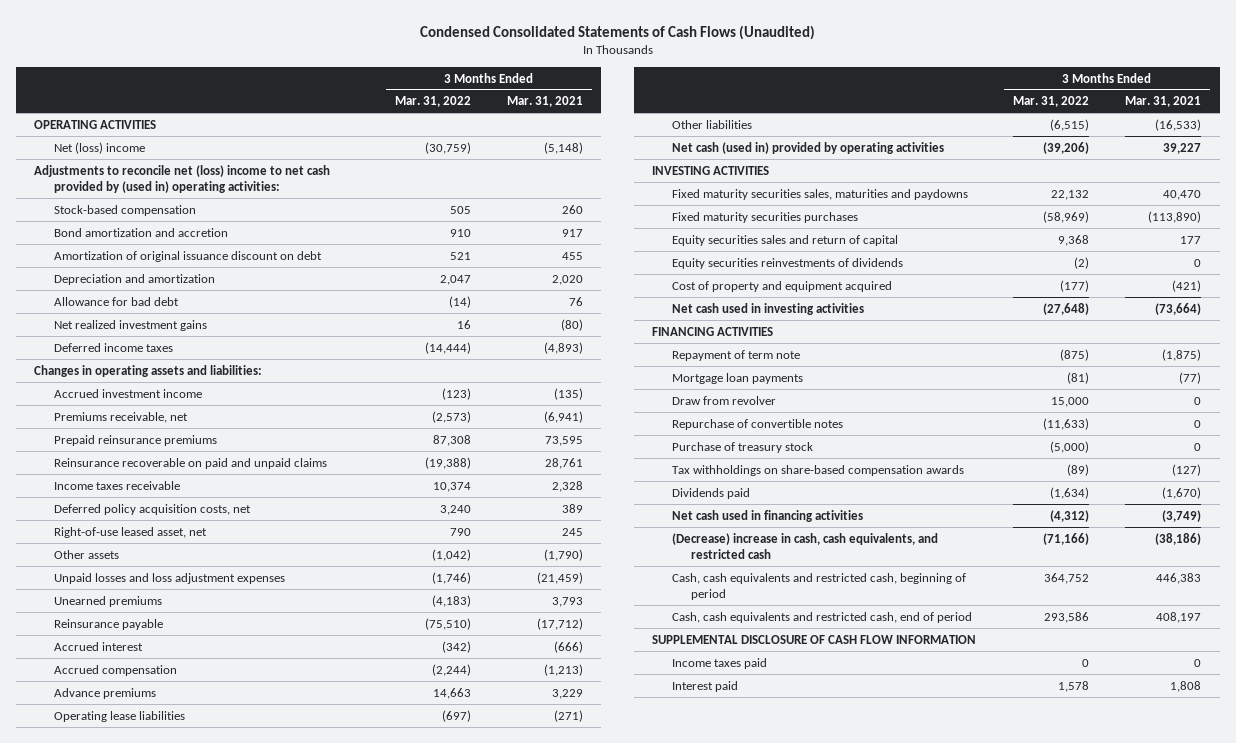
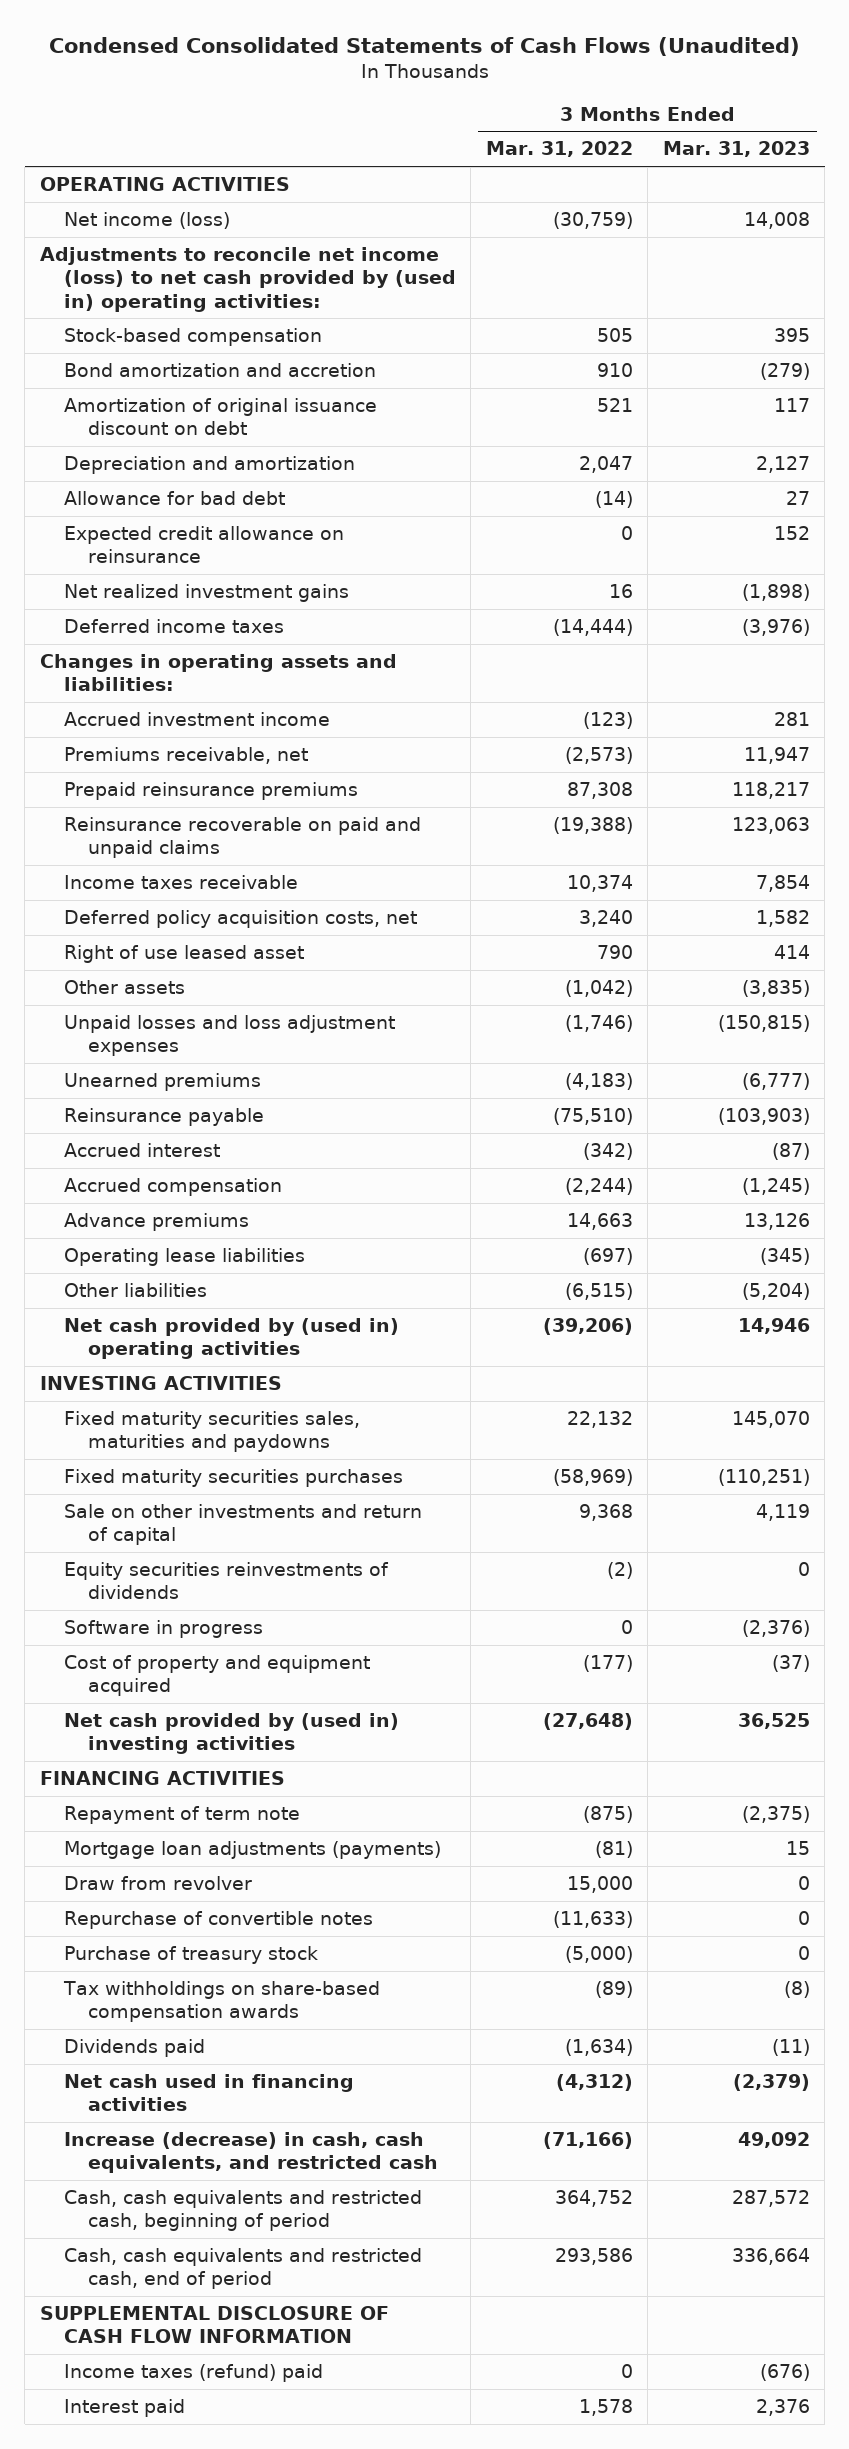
- | 3 Months Ended Mar. 31, 2022 | 3 Months Ended Mar. 31, 2021
+ | 3 Months Ended Mar. 31, 2022 | 3 Months Ended Mar. 31, 2023
- Net (loss) income | (30,759) | (5,148)
- Adjustments to reconcile net (loss) income to net cash provided by (used in) operating activities:
+ Net income (loss) | (30,759) | 14,008
+ Adjustments to reconcile net income (loss) to net cash provided by (used in) operating activities:
+ Expected credit allowance on reinsurance | 0 | 152
- Right-of-use leased asset, net | 790 | 245
+ Right of use leased asset | 790 | 414
- Net cash (used in) provided by operating activities | (39,206) | 39,227
+ Net cash provided by (used in) operating activities | (39,206) | 14,946
- Equity securities sales and return of capital | 9,368 | 177
+ Sale on other investments and return of capital | 9,368 | 4,119
+ Software in progress | 0 | (2,376)
- Net cash used in investing activities | (27,648) | (73,664)
+ Net cash provided by (used in) investing activities | (27,648) | 36,525
- Mortgage loan payments | (81) | (77)
+ Mortgage loan adjustments (payments) | (81) | 15
- (Decrease) increase in cash, cash equivalents, and restricted cash | (71,166) | (38,186)
+ Increase (decrease) in cash, cash equivalents, and restricted cash | (71,166) | 49,092
- Income taxes paid | 0 | 0
+ Income taxes (refund) paid | 0 | (676)

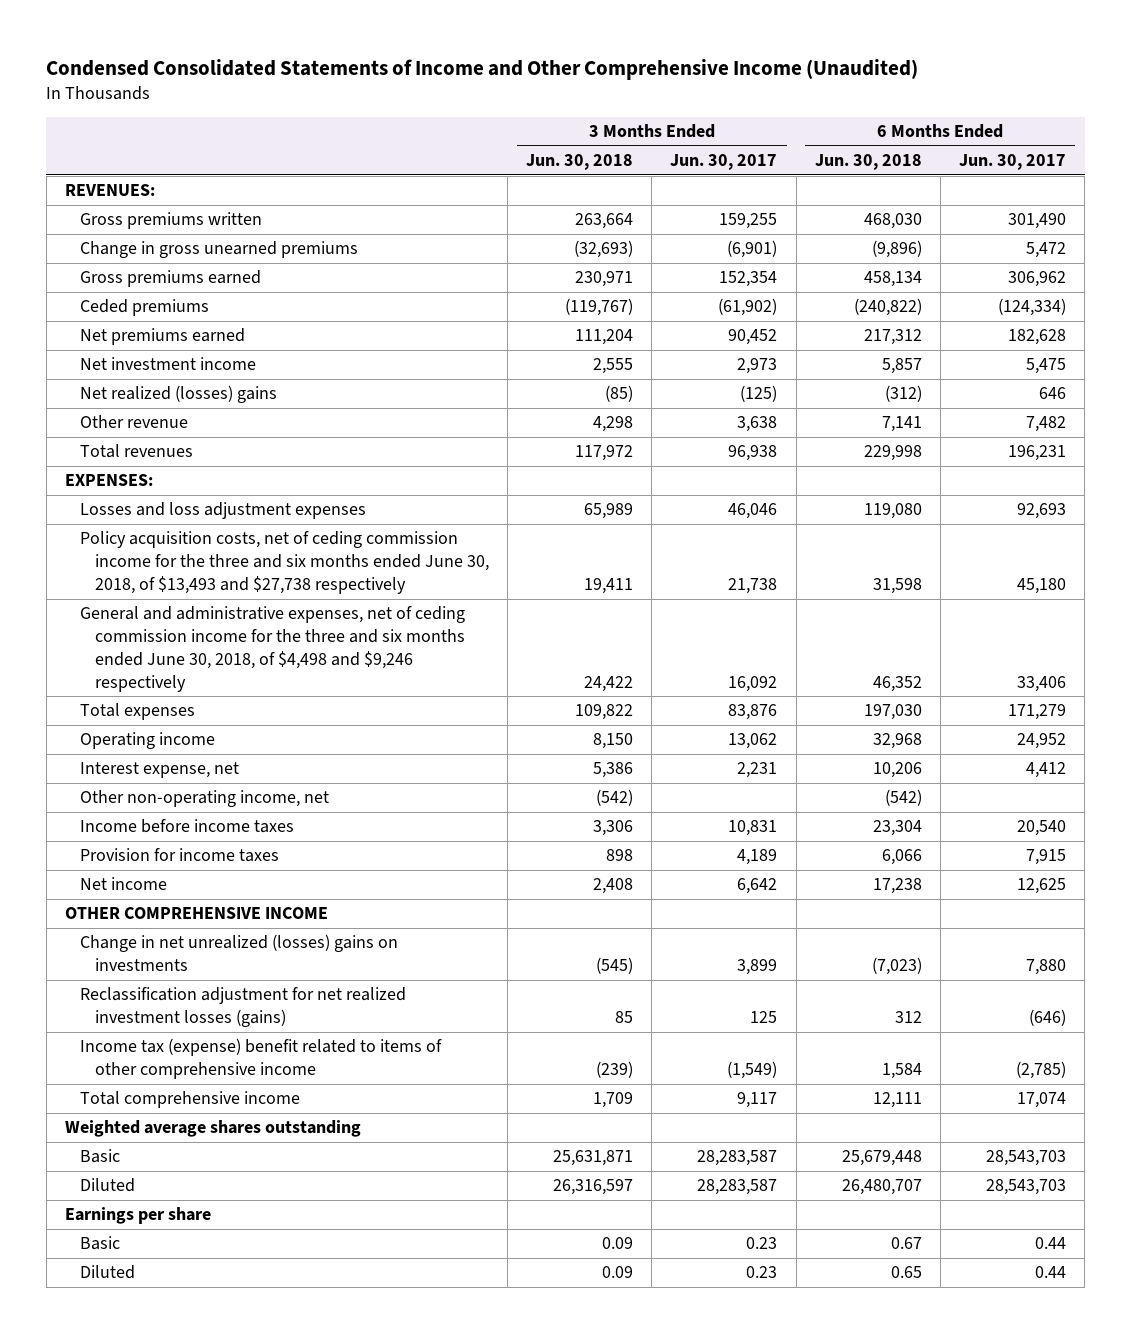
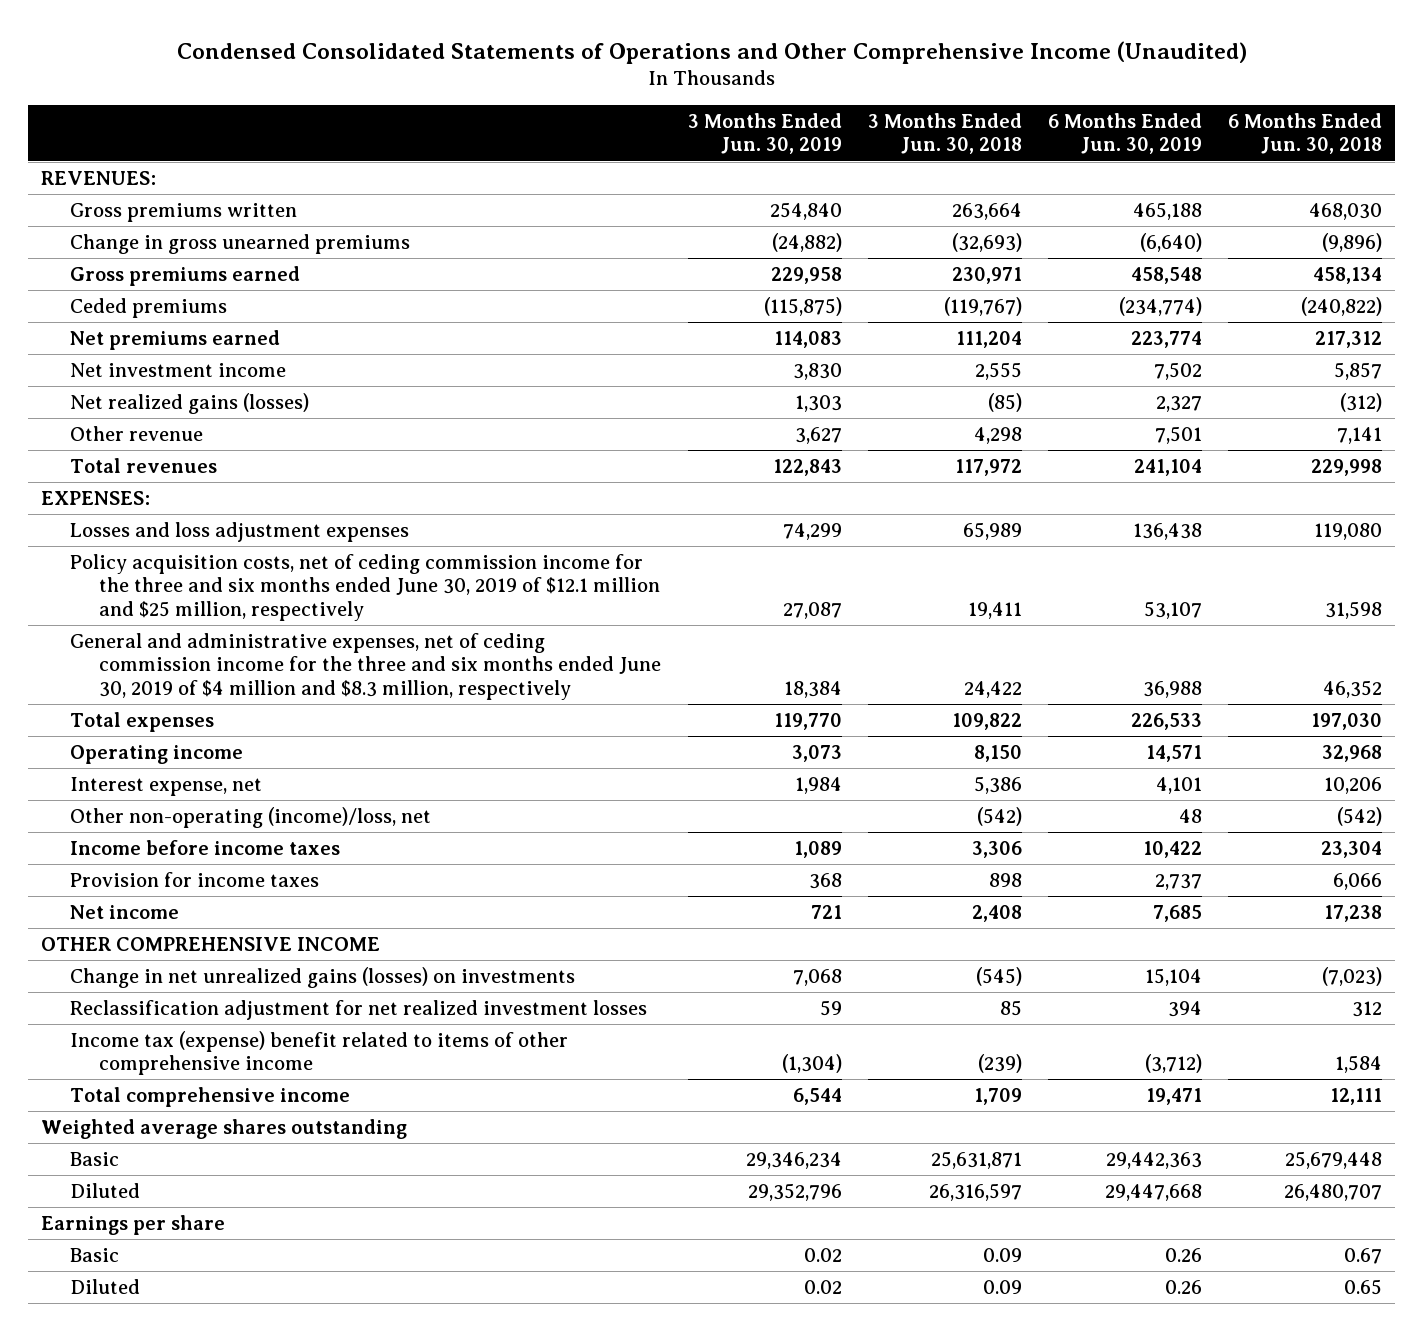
- Condensed Consolidated Statements of Income and Other Comprehensive Income (Unaudited)
+ Condensed Consolidated Statements of Operations and Other Comprehensive Income (Unaudited)
- | 3 Months Ended Jun. 30, 2018 | 3 Months Ended Jun. 30, 2017 | 6 Months Ended Jun. 30, 2018 | 6 Months Ended Jun. 30, 2017
+ | 3 Months Ended Jun. 30, 2019 | 3 Months Ended Jun. 30, 2018 | 6 Months Ended Jun. 30, 2019 | 6 Months Ended Jun. 30, 2018
- Net realized (losses) gains | (85) | (125) | (312) | 646
+ Net realized gains (losses) | 1,303 | (85) | 2,327 | (312)
- Policy acquisition costs, net of ceding commission income for the three and six months ended June 30, 2018, of $13,493 and $27,738 respectively | 19,411 | 21,738 | 31,598 | 45,180
- General and administrative expenses, net of ceding commission income for the three and six months ended June 30, 2018, of $4,498 and $9,246 respectively | 24,422 | 16,092 | 46,352 | 33,406
+ Policy acquisition costs, net of ceding commission income for the three and six months ended June 30, 2019 of $12.1 million and $25 million, respectively | 27,087 | 19,411 | 53,107 | 31,598
+ General and administrative expenses, net of ceding commission income for the three and six months ended June 30, 2019 of $4 million and $8.3 million, respectively | 18,384 | 24,422 | 36,988 | 46,352
- Other non-operating income, net | (542) | | (542) |
+ Other non-operating (income)/loss, net | | (542) | 48 | (542)
- Change in net unrealized (losses) gains on investments | (545) | 3,899 | (7,023) | 7,880
- Reclassification adjustment for net realized investment losses (gains) | 85 | 125 | 312 | (646)
+ Change in net unrealized gains (losses) on investments | 7,068 | (545) | 15,104 | (7,023)
+ Reclassification adjustment for net realized investment losses | 59 | 85 | 394 | 312

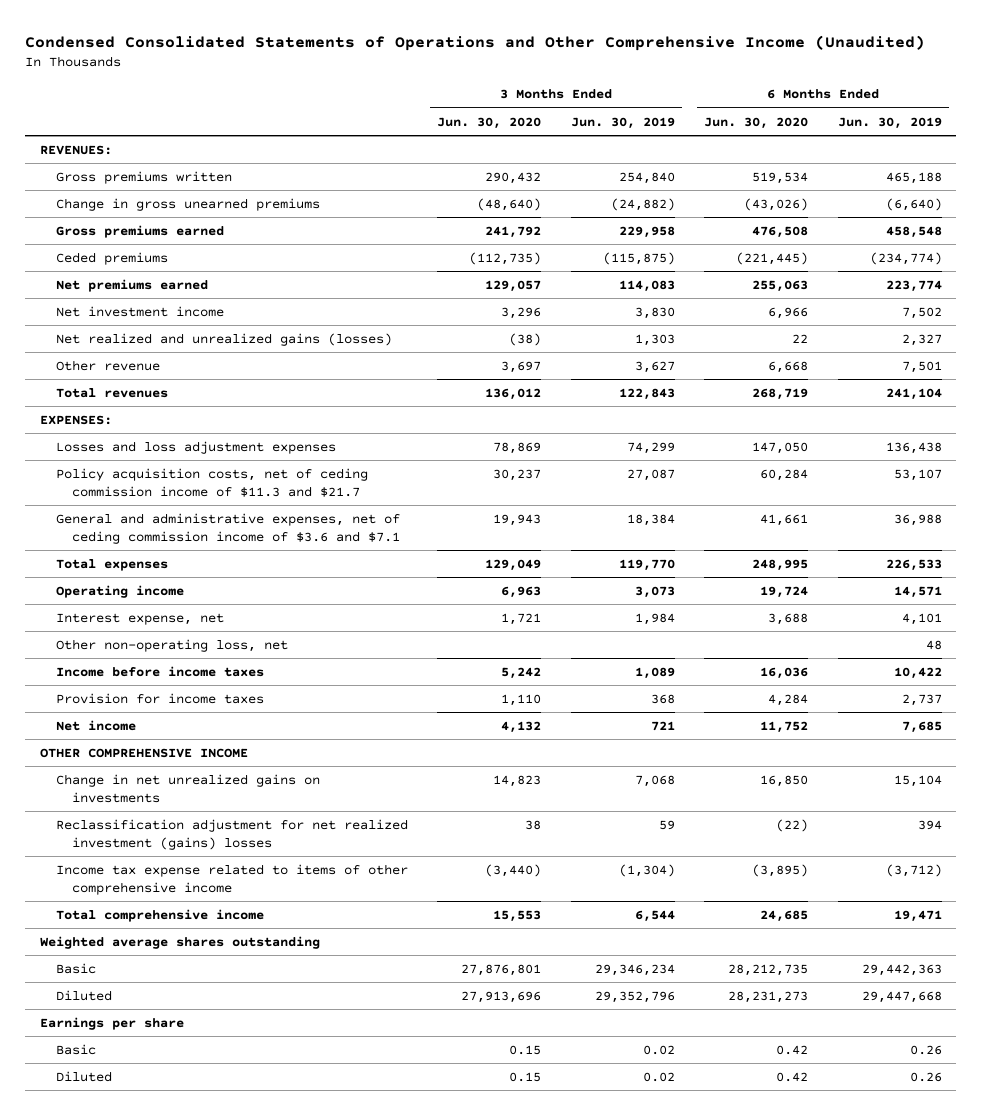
- | 3 Months Ended Jun. 30, 2019 | 3 Months Ended Jun. 30, 2018 | 6 Months Ended Jun. 30, 2019 | 6 Months Ended Jun. 30, 2018
+ | 3 Months Ended Jun. 30, 2020 | 3 Months Ended Jun. 30, 2019 | 6 Months Ended Jun. 30, 2020 | 6 Months Ended Jun. 30, 2019
- Net realized gains (losses) | 1,303 | (85) | 2,327 | (312)
+ Net realized and unrealized gains (losses) | (38) | 1,303 | 22 | 2,327
- Policy acquisition costs, net of ceding commission income for the three and six months ended June 30, 2019 of $12.1 million and $25 million, respectively | 27,087 | 19,411 | 53,107 | 31,598
- General and administrative expenses, net of ceding commission income for the three and six months ended June 30, 2019 of $4 million and $8.3 million, respectively | 18,384 | 24,422 | 36,988 | 46,352
+ Policy acquisition costs, net of ceding commission income of $11.3 and $21.7 | 30,237 | 27,087 | 60,284 | 53,107
+ General and administrative expenses, net of ceding commission income of $3.6 and $7.1 | 19,943 | 18,384 | 41,661 | 36,988
- Other non-operating (income)/loss, net | | (542) | 48 | (542)
+ Other non-operating loss, net | | | | 48
- Change in net unrealized gains (losses) on investments | 7,068 | (545) | 15,104 | (7,023)
- Reclassification adjustment for net realized investment losses | 59 | 85 | 394 | 312
- Income tax (expense) benefit related to items of other comprehensive income | (1,304) | (239) | (3,712) | 1,584
+ Change in net unrealized gains on investments | 14,823 | 7,068 | 16,850 | 15,104
+ Reclassification adjustment for net realized investment (gains) losses | 38 | 59 | (22) | 394
+ Income tax expense related to items of other comprehensive income | (3,440) | (1,304) | (3,895) | (3,712)

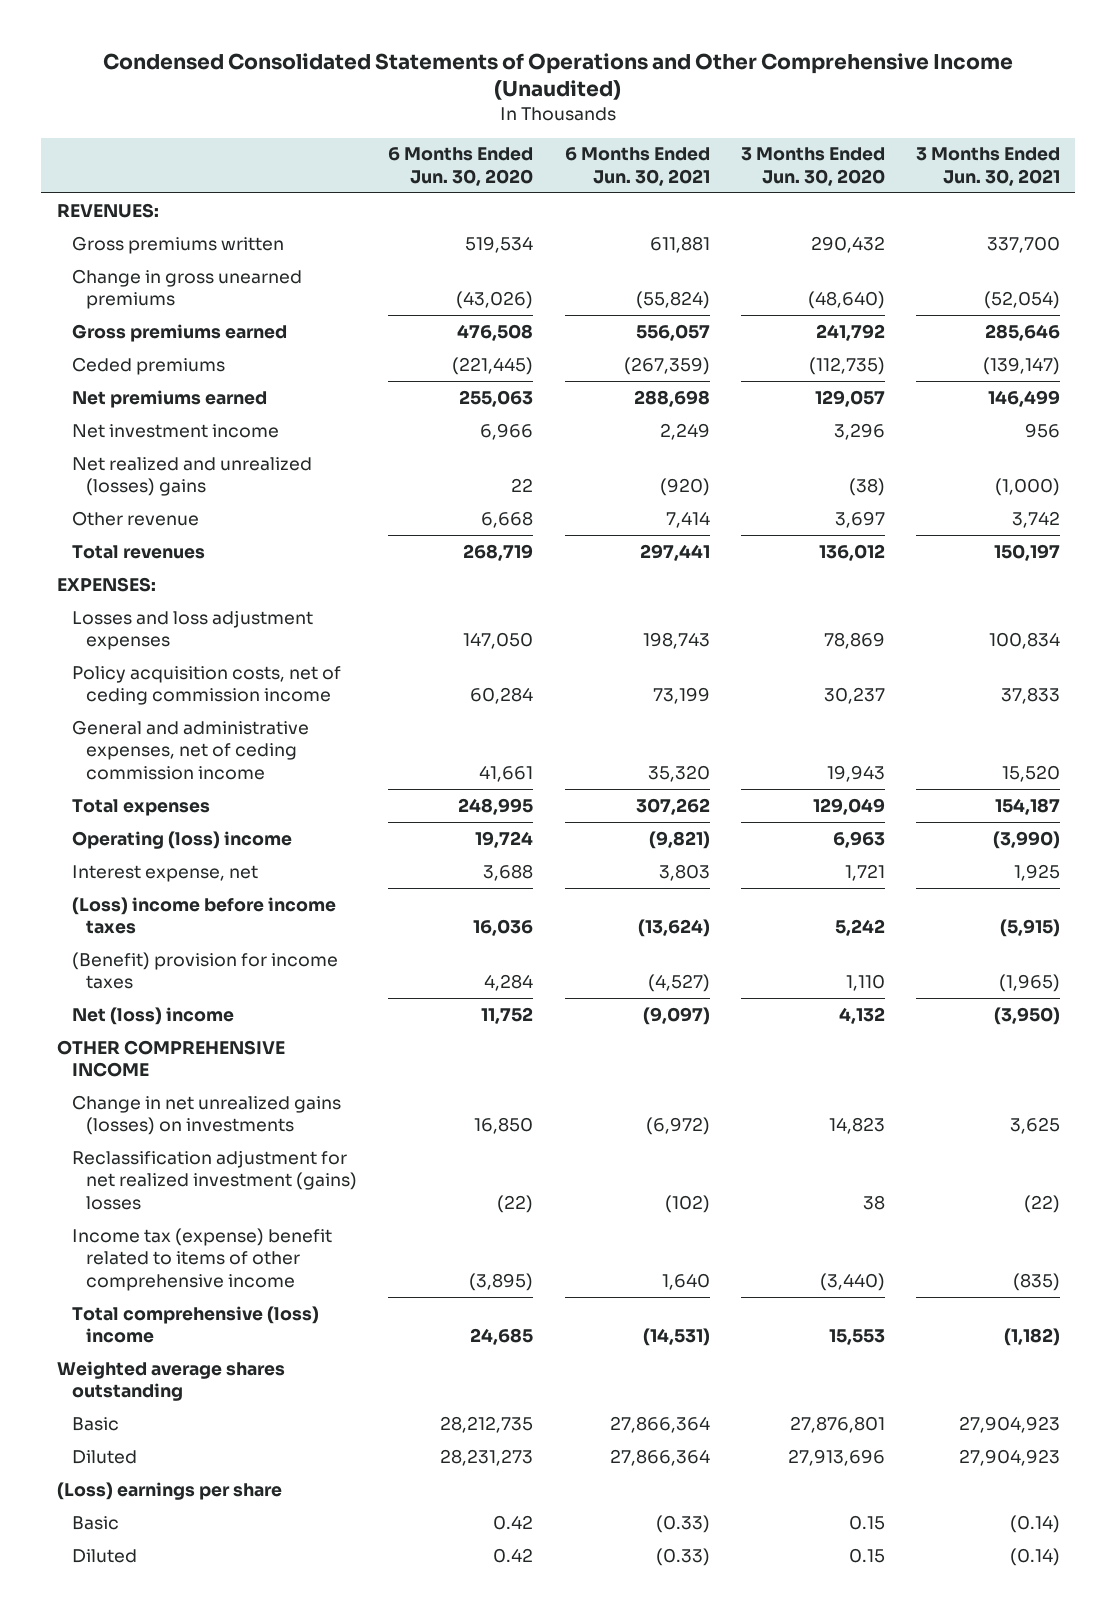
- | 3 Months Ended Jun. 30, 2020 | 3 Months Ended Jun. 30, 2019 | 6 Months Ended Jun. 30, 2020 | 6 Months Ended Jun. 30, 2019
+ | 6 Months Ended Jun. 30, 2020 | 6 Months Ended Jun. 30, 2021 | 3 Months Ended Jun. 30, 2020 | 3 Months Ended Jun. 30, 2021
- Net realized and unrealized gains (losses) | (38) | 1,303 | 22 | 2,327
+ Net realized and unrealized (losses) gains | 22 | (920) | (38) | (1,000)
- Policy acquisition costs, net of ceding commission income of $11.3 and $21.7 | 30,237 | 27,087 | 60,284 | 53,107
- General and administrative expenses, net of ceding commission income of $3.6 and $7.1 | 19,943 | 18,384 | 41,661 | 36,988
+ Policy acquisition costs, net of ceding commission income | 60,284 | 73,199 | 30,237 | 37,833
+ General and administrative expenses, net of ceding commission income | 41,661 | 35,320 | 19,943 | 15,520
- Operating income | 6,963 | 3,073 | 19,724 | 14,571
+ Operating (loss) income | 19,724 | (9,821) | 6,963 | (3,990)
- Other non-operating loss, net | | | | 48
- Income before income taxes | 5,242 | 1,089 | 16,036 | 10,422
- Provision for income taxes | 1,110 | 368 | 4,284 | 2,737
- Net income | 4,132 | 721 | 11,752 | 7,685
+ (Loss) income before income taxes | 16,036 | (13,624) | 5,242 | (5,915)
+ (Benefit) provision for income taxes | 4,284 | (4,527) | 1,110 | (1,965)
+ Net (loss) income | 11,752 | (9,097) | 4,132 | (3,950)
- Change in net unrealized gains on investments | 14,823 | 7,068 | 16,850 | 15,104
+ Change in net unrealized gains (losses) on investments | 16,850 | (6,972) | 14,823 | 3,625
- Income tax expense related to items of other comprehensive income | (3,440) | (1,304) | (3,895) | (3,712)
- Total comprehensive income | 15,553 | 6,544 | 24,685 | 19,471
+ Income tax (expense) benefit related to items of other comprehensive income | (3,895) | 1,640 | (3,440) | (835)
+ Total comprehensive (loss) income | 24,685 | (14,531) | 15,553 | (1,182)
- Earnings per share
+ (Loss) earnings per share

